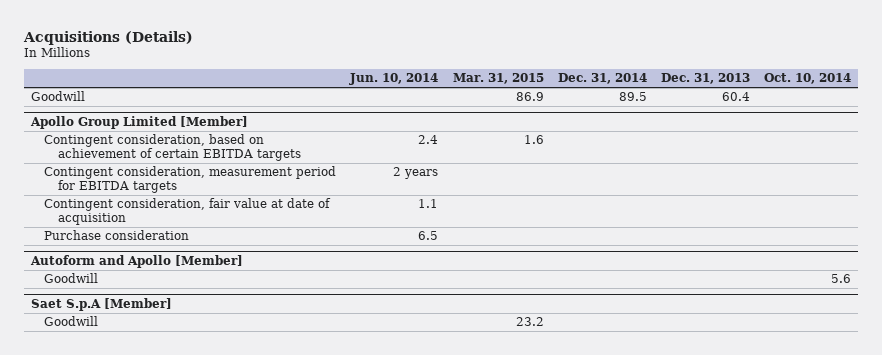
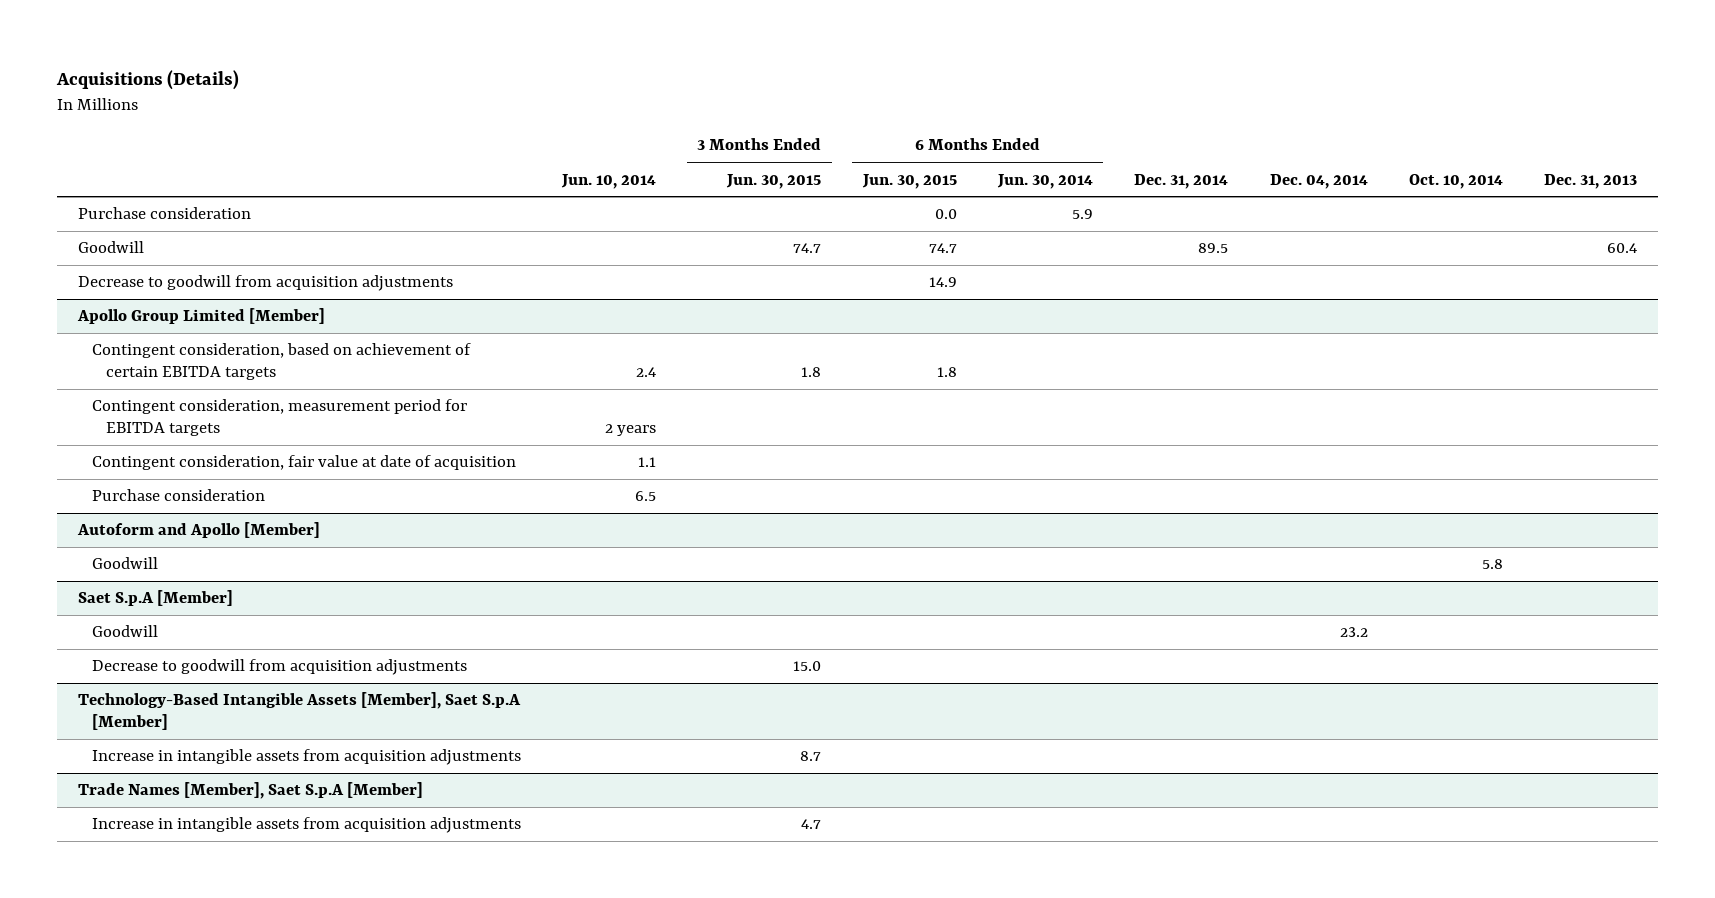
- | Jun. 10, 2014 | Mar. 31, 2015 | Dec. 31, 2014 | Dec. 31, 2013 | Oct. 10, 2014
+ | Jun. 10, 2014 | 3 Months Ended Jun. 30, 2015 | 6 Months Ended Jun. 30, 2015 | 6 Months Ended Jun. 30, 2014 | Dec. 31, 2014 | Dec. 04, 2014 | Oct. 10, 2014 | Dec. 31, 2013
+ Purchase consideration | | | 0.0 | 5.9 | | | |
+ Decrease to goodwill from acquisition adjustments | | | 14.9 | | | | |
@ Autoform and Apollo [Member]
- Goodwill | | | | | 5.6
+ Goodwill | | | | | | | 5.8 |
@ Saet S.p.A [Member]
+ Decrease to goodwill from acquisition adjustments | | 15.0 | | | | | |
+ Technology-Based Intangible Assets [Member], Saet S.p.A [Member]
+ Increase in intangible assets from acquisition adjustments | | 8.7 | | | | | |
+ Trade Names [Member], Saet S.p.A [Member]
+ Increase in intangible assets from acquisition adjustments | | 4.7 | | | | | |

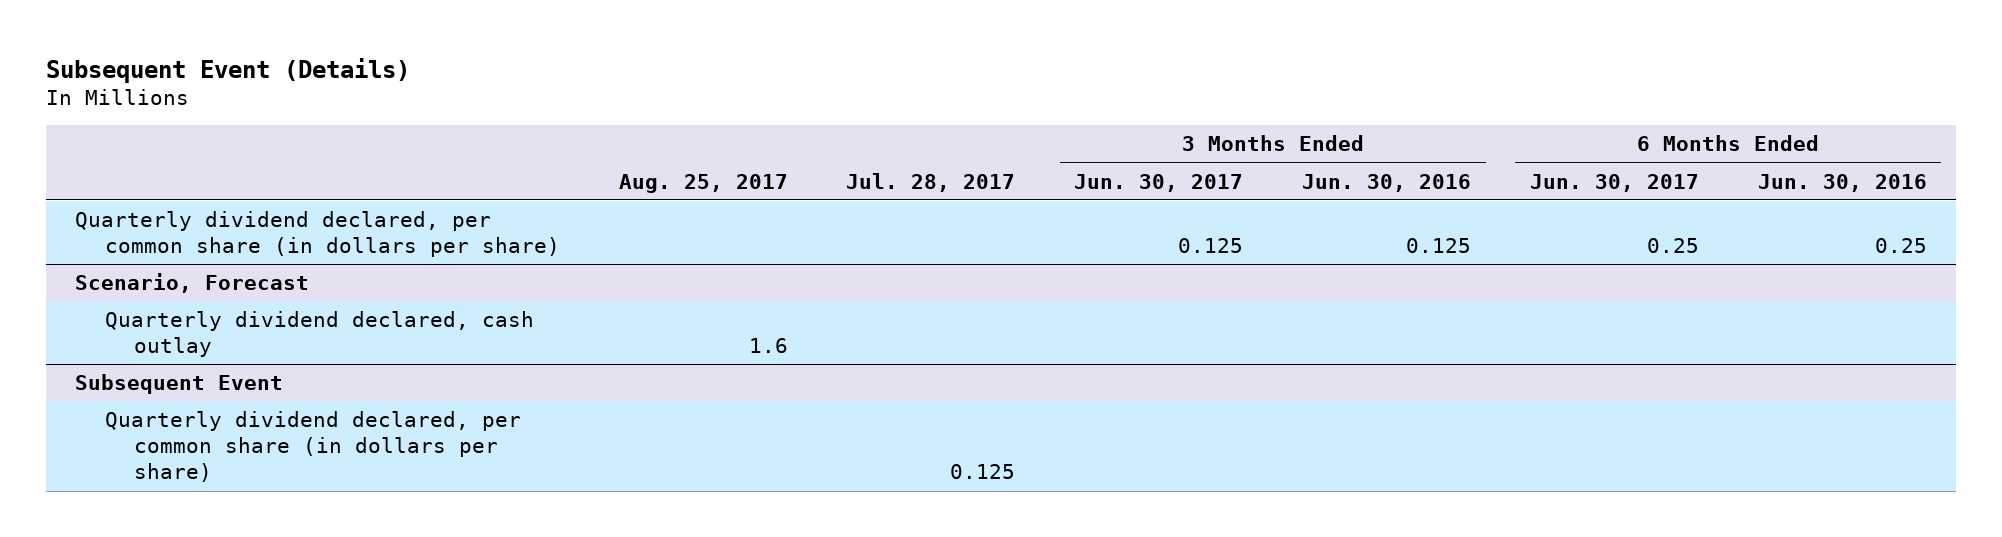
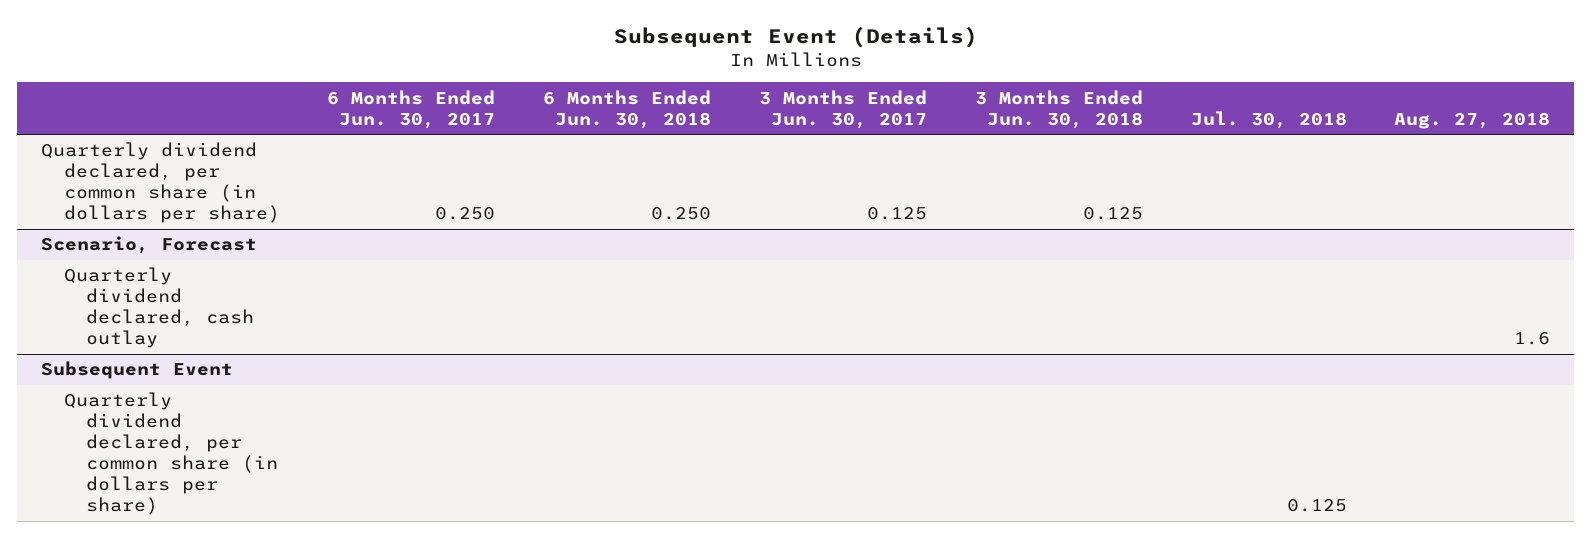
- | Aug. 25, 2017 | Jul. 28, 2017 | 3 Months Ended Jun. 30, 2017 | 3 Months Ended Jun. 30, 2016 | 6 Months Ended Jun. 30, 2017 | 6 Months Ended Jun. 30, 2016
+ | 6 Months Ended Jun. 30, 2017 | 6 Months Ended Jun. 30, 2018 | 3 Months Ended Jun. 30, 2017 | 3 Months Ended Jun. 30, 2018 | Jul. 30, 2018 | Aug. 27, 2018
- Quarterly dividend declared, per common share (in dollars per share) | | | 0.125 | 0.125 | 0.25 | 0.25
+ Quarterly dividend declared, per common share (in dollars per share) | 0.250 | 0.250 | 0.125 | 0.125 | |

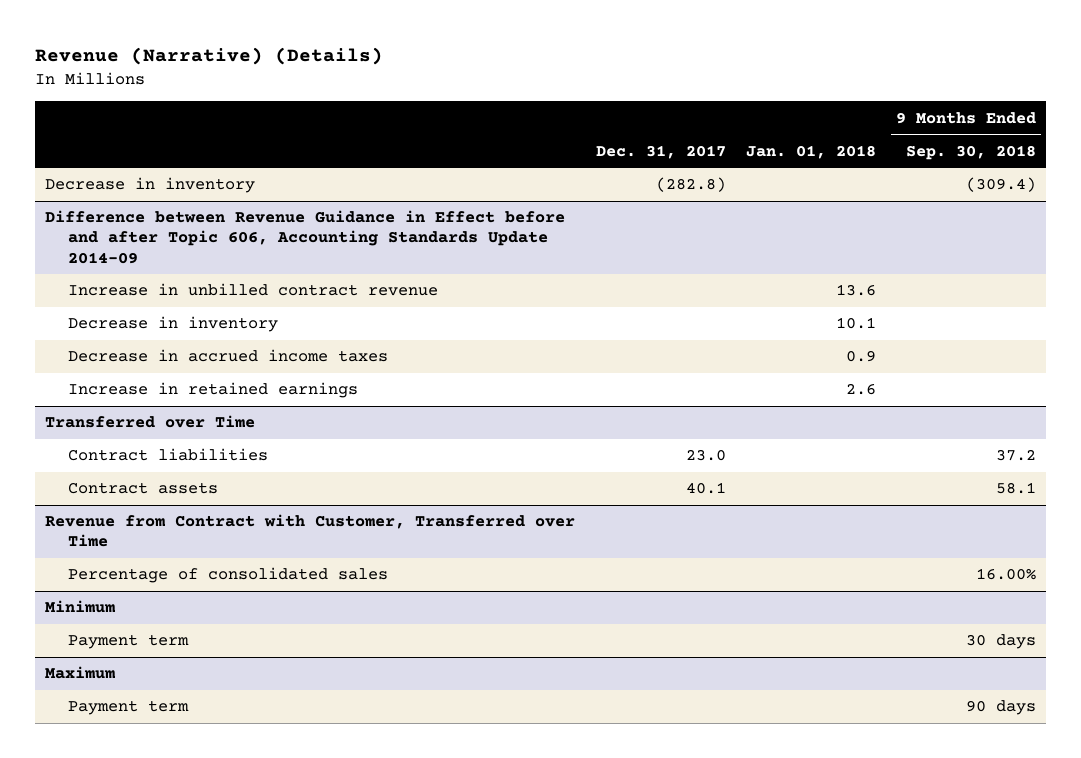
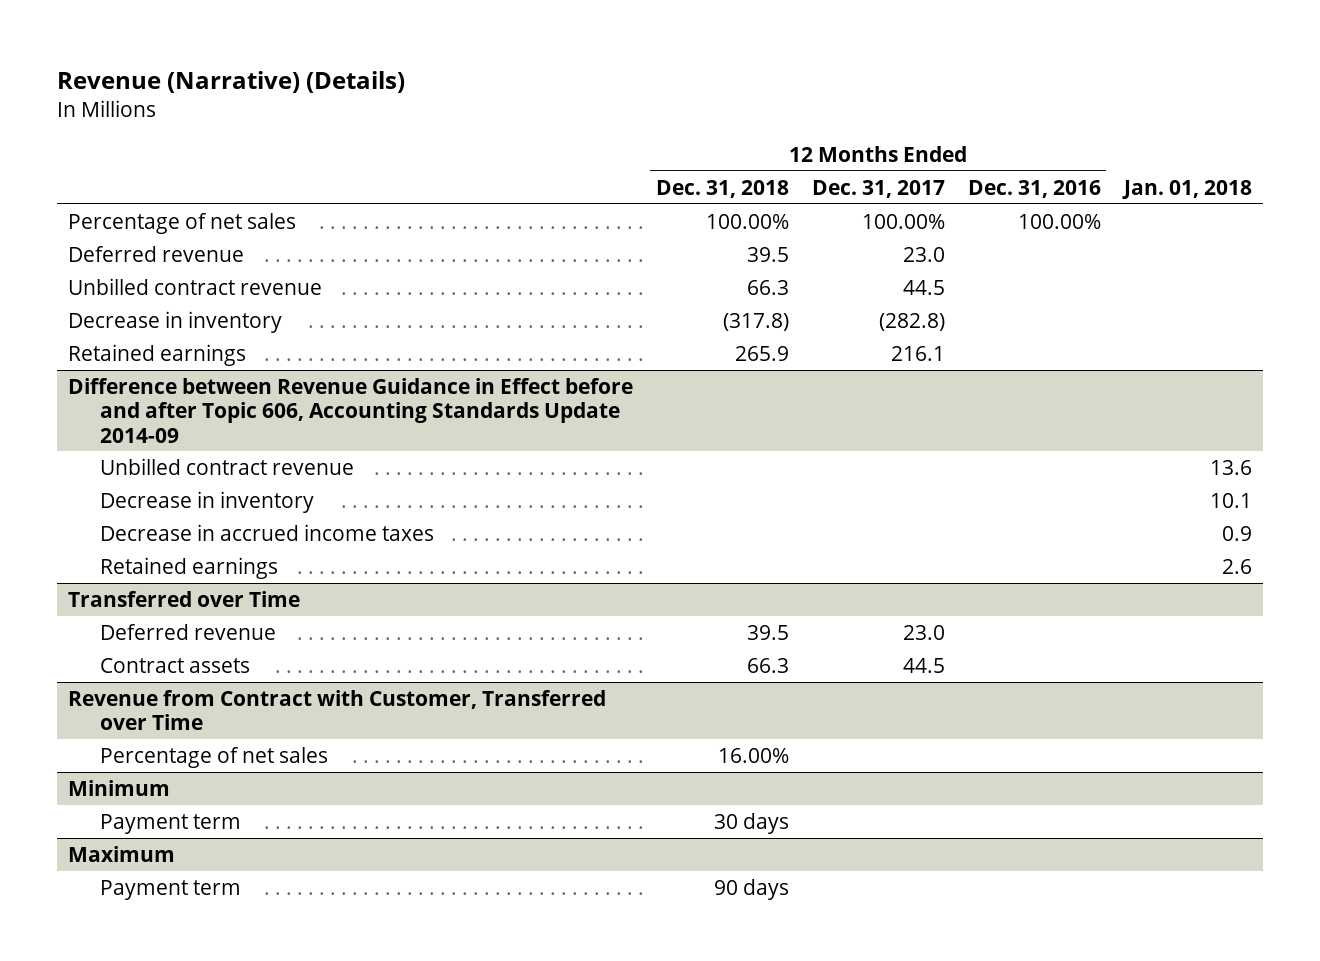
- | Dec. 31, 2017 | Jan. 01, 2018 | 9 Months Ended Sep. 30, 2018
+ | 12 Months Ended Dec. 31, 2018 | 12 Months Ended Dec. 31, 2017 | 12 Months Ended Dec. 31, 2016 | Jan. 01, 2018
+ Percentage of net sales | 100.00% | 100.00% | 100.00% |
+ Deferred revenue | 39.5 | 23.0 | |
+ Unbilled contract revenue | 66.3 | 44.5 | |
+ Retained earnings | 265.9 | 216.1 | |
@ Difference between Revenue Guidance in Effect before and after Topic 606, Accounting Standards Update 2014-09
- Increase in unbilled contract revenue | | 13.6 |
+ Unbilled contract revenue | | | | 13.6
- Increase in retained earnings | | 2.6 |
+ Retained earnings | | | | 2.6
@ Transferred over Time
- Contract liabilities | 23.0 | | 37.2
+ Deferred revenue | 39.5 | 23.0 | |
@ Revenue from Contract with Customer, Transferred over Time
- Percentage of consolidated sales | | | 16.00%
+ Percentage of net sales | 16.00% | | |

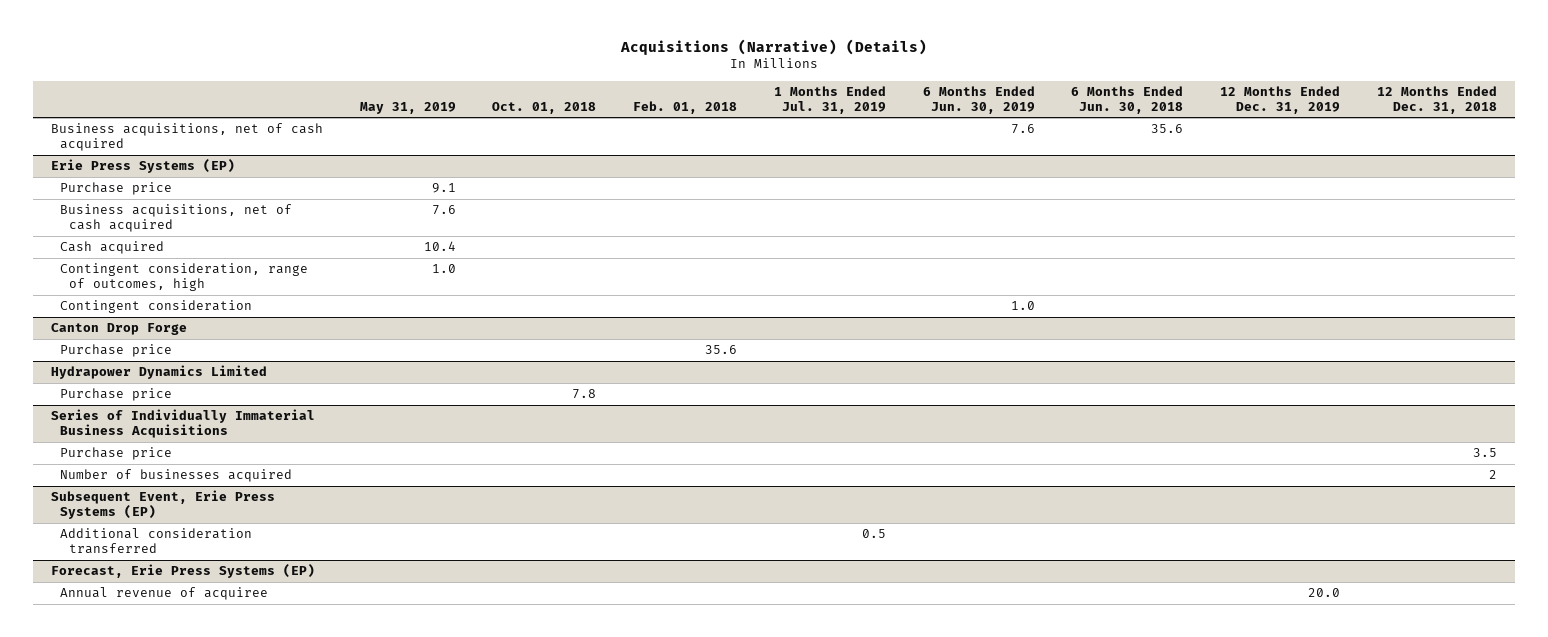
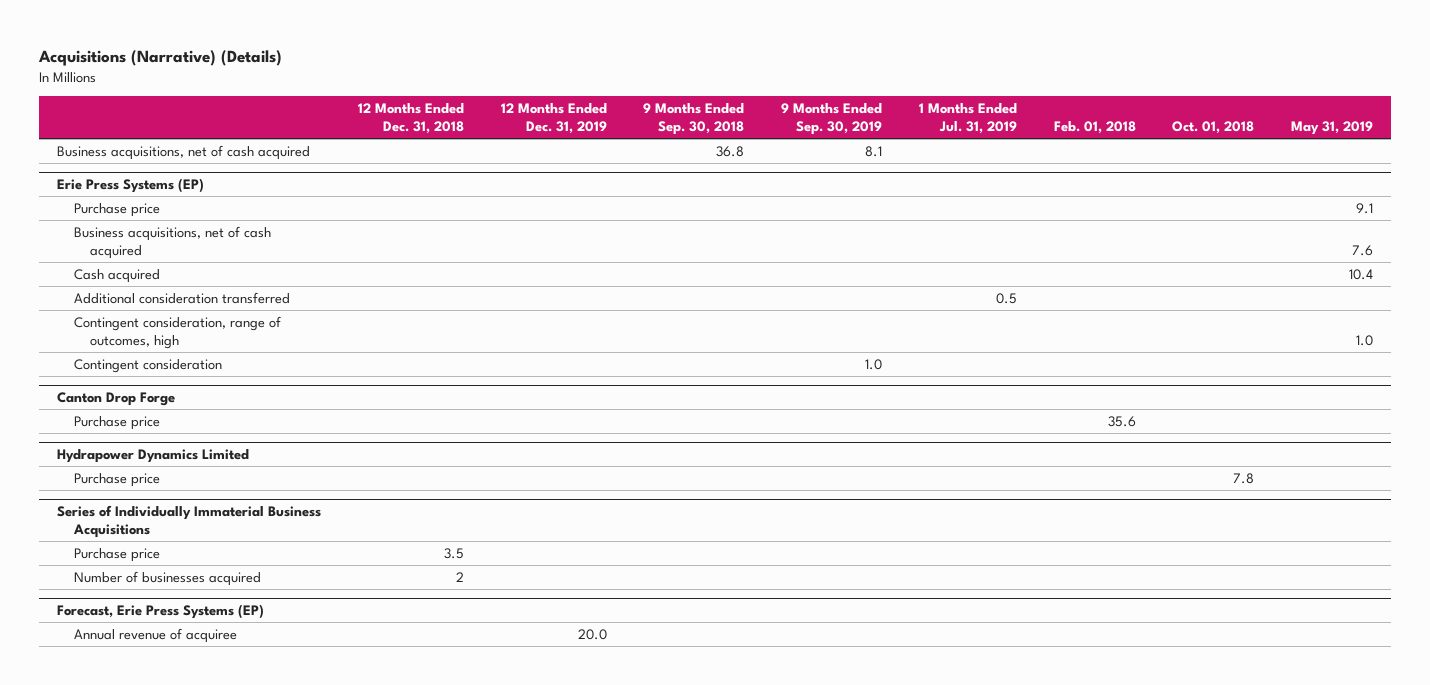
- | May 31, 2019 | Oct. 01, 2018 | Feb. 01, 2018 | 1 Months Ended Jul. 31, 2019 | 6 Months Ended Jun. 30, 2019 | 6 Months Ended Jun. 30, 2018 | 12 Months Ended Dec. 31, 2019 | 12 Months Ended Dec. 31, 2018
+ | 12 Months Ended Dec. 31, 2018 | 12 Months Ended Dec. 31, 2019 | 9 Months Ended Sep. 30, 2018 | 9 Months Ended Sep. 30, 2019 | 1 Months Ended Jul. 31, 2019 | Feb. 01, 2018 | Oct. 01, 2018 | May 31, 2019
@ Erie Press Systems (EP)
+ Additional consideration transferred | | | | | 0.5 | | |
- Subsequent Event, Erie Press Systems (EP)
- Additional consideration transferred | | | | 0.5 | | | |

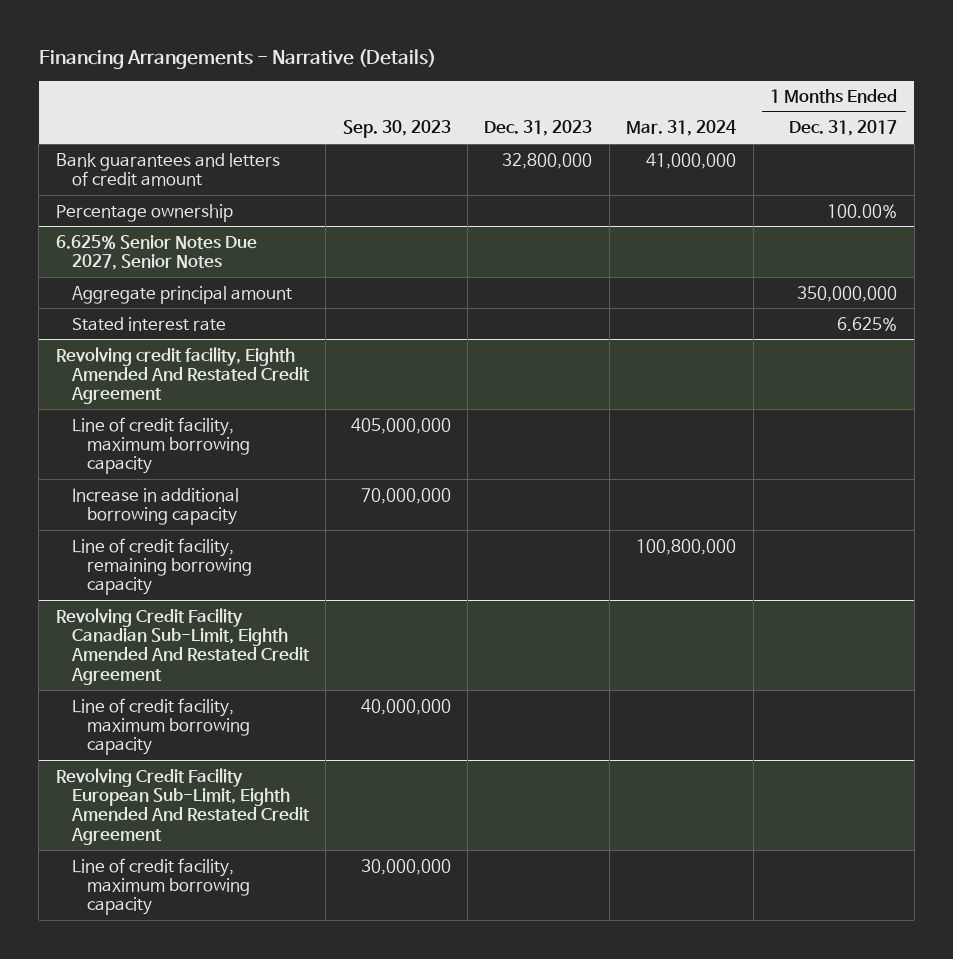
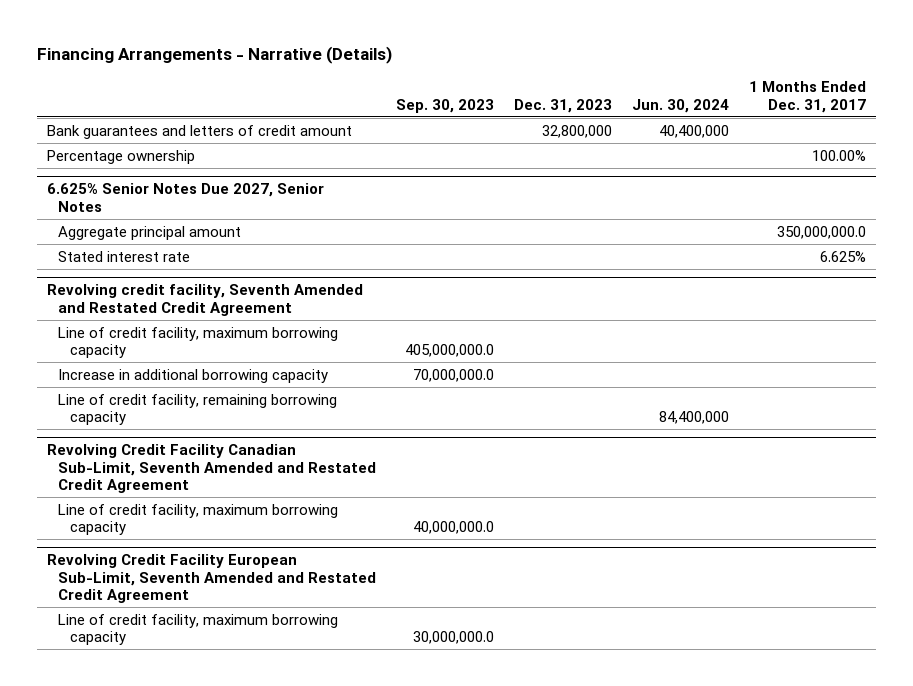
- | Sep. 30, 2023 | Dec. 31, 2023 | Mar. 31, 2024 | 1 Months Ended Dec. 31, 2017
+ | Sep. 30, 2023 | Dec. 31, 2023 | Jun. 30, 2024 | 1 Months Ended Dec. 31, 2017
@ 6.625% Senior Notes Due 2027, Senior Notes
- Aggregate principal amount | | | | 350,000,000
+ Aggregate principal amount | | | | 350,000,000.0
- Revolving credit facility, Eighth Amended And Restated Credit Agreement
- Line of credit facility, maximum borrowing capacity | 405,000,000 | | |
- Increase in additional borrowing capacity | 70,000,000 | | |
+ Revolving credit facility, Seventh Amended and Restated Credit Agreement
+ Line of credit facility, maximum borrowing capacity | 405,000,000.0 | | |
+ Increase in additional borrowing capacity | 70,000,000.0 | | |
- Revolving Credit Facility Canadian Sub-Limit, Eighth Amended And Restated Credit Agreement
- Line of credit facility, maximum borrowing capacity | 40,000,000 | | |
- Revolving Credit Facility European Sub-Limit, Eighth Amended And Restated Credit Agreement
- Line of credit facility, maximum borrowing capacity | 30,000,000 | | |
+ Revolving Credit Facility Canadian Sub-Limit, Seventh Amended and Restated Credit Agreement
+ Line of credit facility, maximum borrowing capacity | 40,000,000.0 | | |
+ Revolving Credit Facility European Sub-Limit, Seventh Amended and Restated Credit Agreement
+ Line of credit facility, maximum borrowing capacity | 30,000,000.0 | | |

